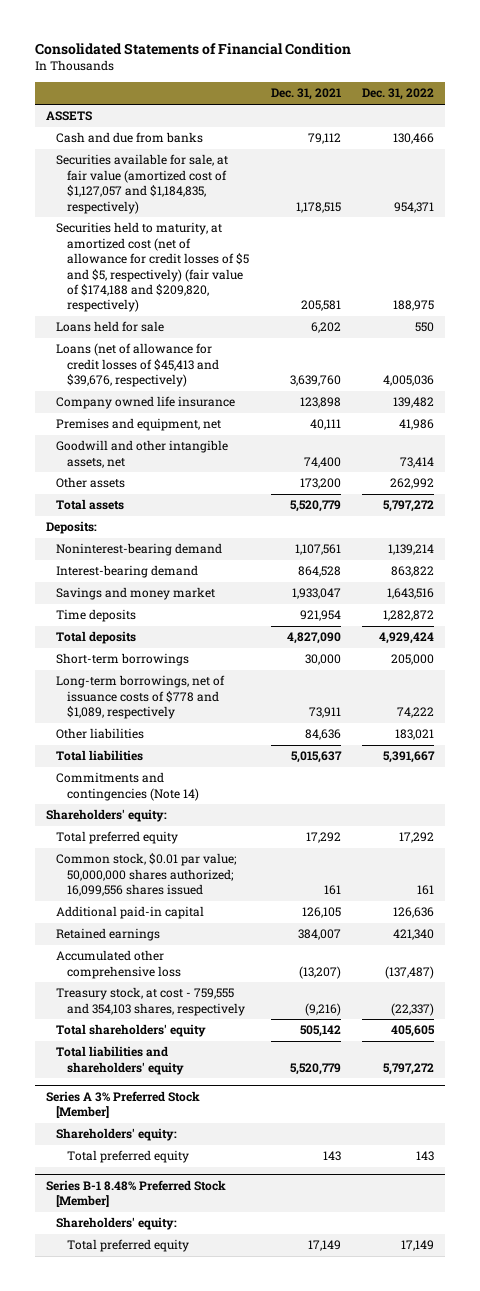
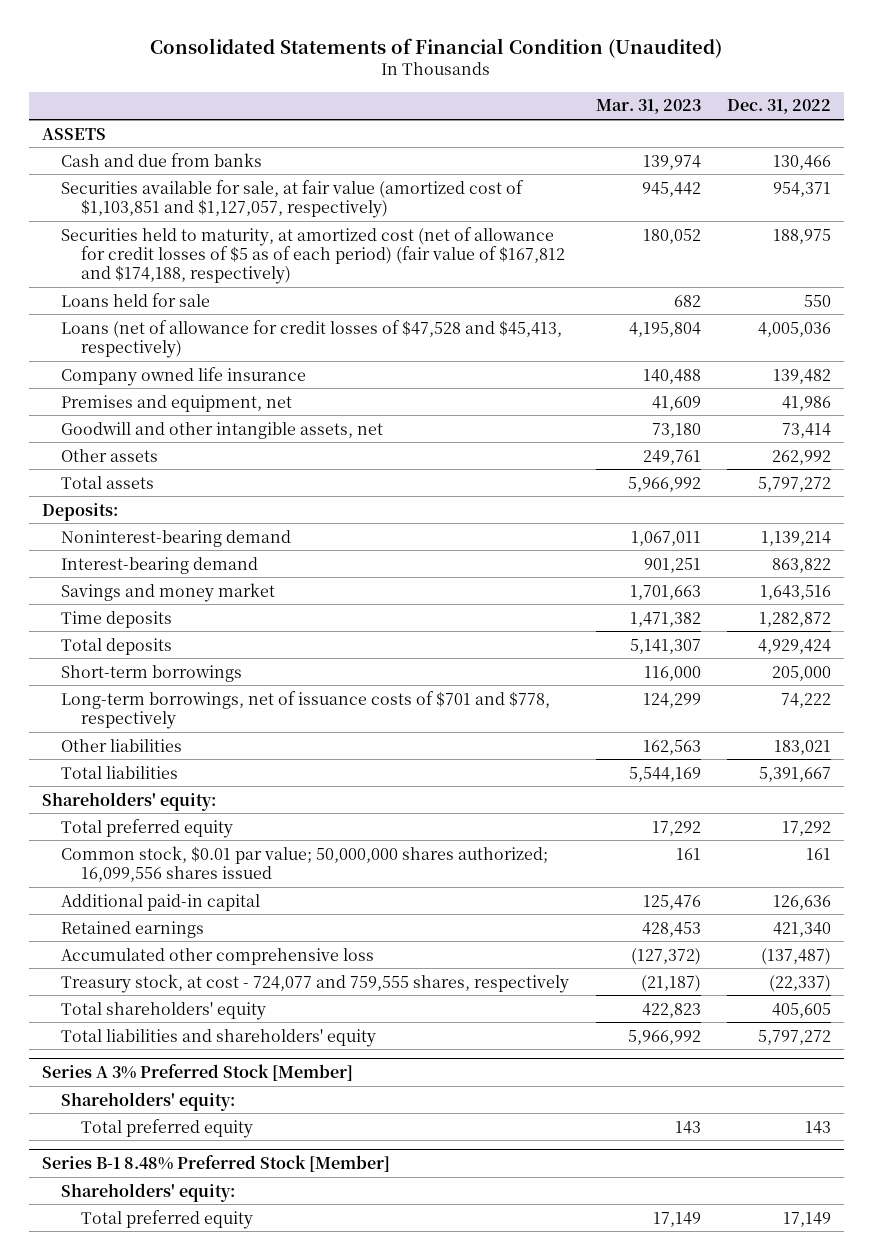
- Consolidated Statements of Financial Condition
+ Consolidated Statements of Financial Condition (Unaudited)
- | Dec. 31, 2021 | Dec. 31, 2022
+ | Mar. 31, 2023 | Dec. 31, 2022
- Securities available for sale, at fair value (amortized cost of $1,127,057 and $1,184,835, respectively) | 1,178,515 | 954,371
- Securities held to maturity, at amortized cost (net of allowance for credit losses of $5 and $5, respectively) (fair value of $174,188 and $209,820, respectively) | 205,581 | 188,975
+ Securities available for sale, at fair value (amortized cost of $1,103,851 and $1,127,057, respectively) | 945,442 | 954,371
+ Securities held to maturity, at amortized cost (net of allowance for credit losses of $5 as of each period) (fair value of $167,812 and $174,188, respectively) | 180,052 | 188,975
- Loans (net of allowance for credit losses of $45,413 and $39,676, respectively) | 3,639,760 | 4,005,036
+ Loans (net of allowance for credit losses of $47,528 and $45,413, respectively) | 4,195,804 | 4,005,036
- Long-term borrowings, net of issuance costs of $778 and $1,089, respectively | 73,911 | 74,222
+ Long-term borrowings, net of issuance costs of $701 and $778, respectively | 124,299 | 74,222
- Commitments and contingencies (Note 14)
- Treasury stock, at cost - 759,555 and 354,103 shares, respectively | (9,216) | (22,337)
+ Treasury stock, at cost - 724,077 and 759,555 shares, respectively | (21,187) | (22,337)

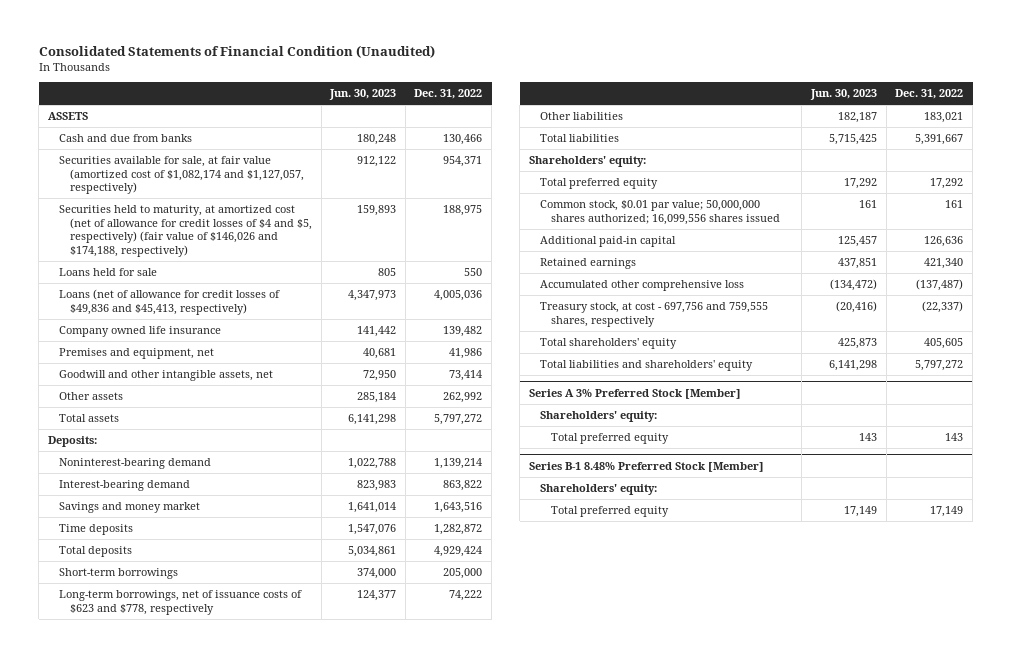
- | Mar. 31, 2023 | Dec. 31, 2022
+ | Jun. 30, 2023 | Dec. 31, 2022
- Securities available for sale, at fair value (amortized cost of $1,103,851 and $1,127,057, respectively) | 945,442 | 954,371
- Securities held to maturity, at amortized cost (net of allowance for credit losses of $5 as of each period) (fair value of $167,812 and $174,188, respectively) | 180,052 | 188,975
+ Securities available for sale, at fair value (amortized cost of $1,082,174 and $1,127,057, respectively) | 912,122 | 954,371
+ Securities held to maturity, at amortized cost (net of allowance for credit losses of $4 and $5, respectively) (fair value of $146,026 and $174,188, respectively) | 159,893 | 188,975
- Loans (net of allowance for credit losses of $47,528 and $45,413, respectively) | 4,195,804 | 4,005,036
+ Loans (net of allowance for credit losses of $49,836 and $45,413, respectively) | 4,347,973 | 4,005,036
- Long-term borrowings, net of issuance costs of $701 and $778, respectively | 124,299 | 74,222
+ Long-term borrowings, net of issuance costs of $623 and $778, respectively | 124,377 | 74,222
- Treasury stock, at cost - 724,077 and 759,555 shares, respectively | (21,187) | (22,337)
+ Treasury stock, at cost - 697,756 and 759,555 shares, respectively | (20,416) | (22,337)

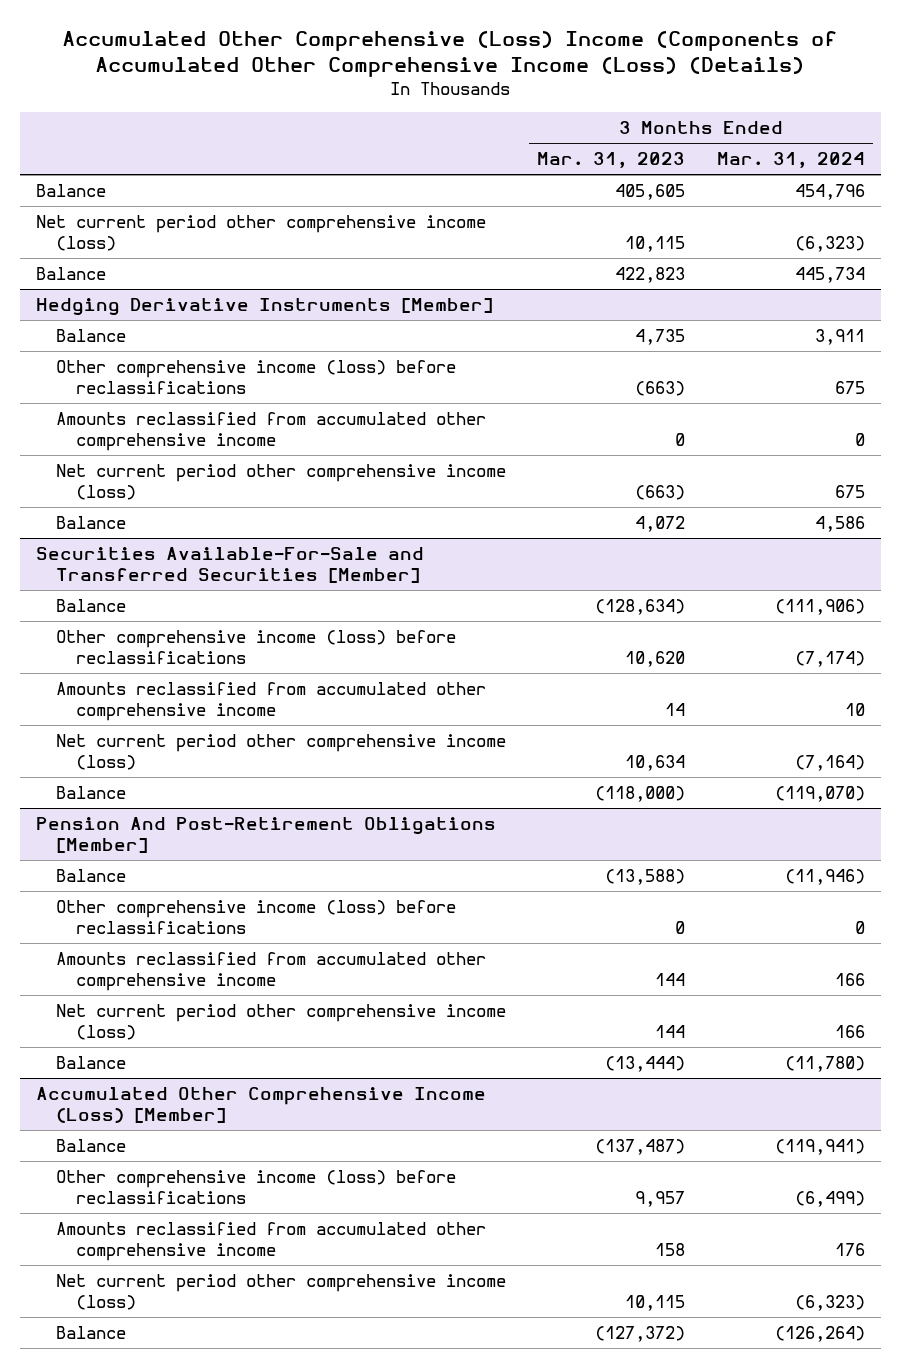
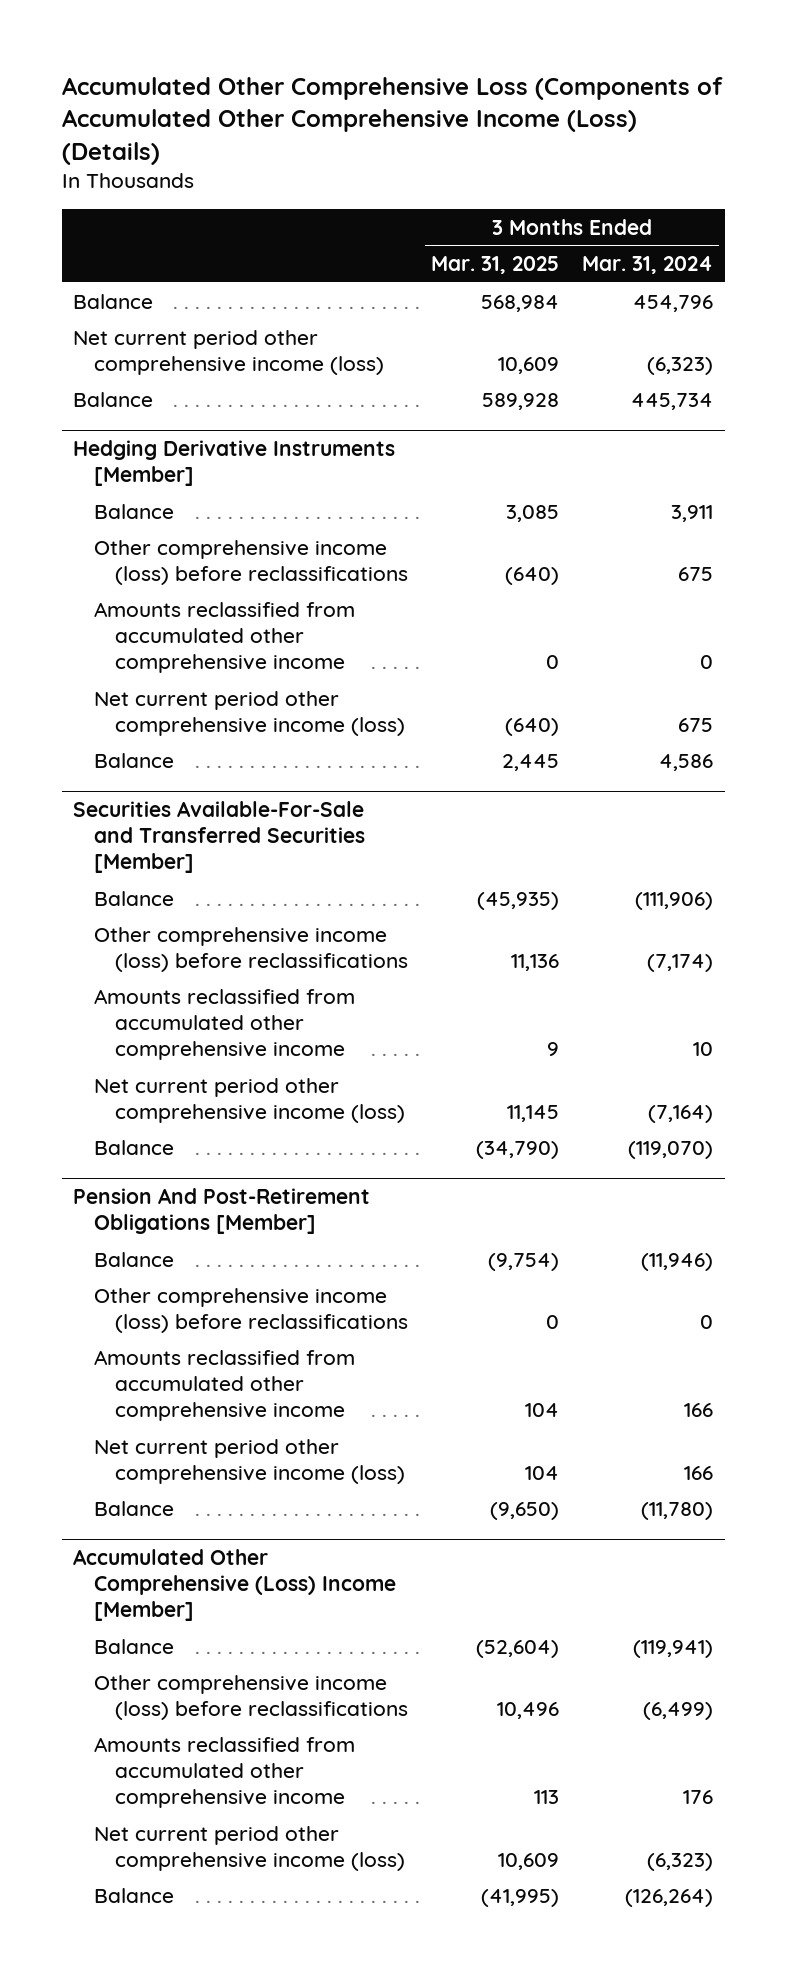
- Accumulated Other Comprehensive (Loss) Income (Components of Accumulated Other Comprehensive Income (Loss) (Details)
+ Accumulated Other Comprehensive Loss (Components of Accumulated Other Comprehensive Income (Loss) (Details)
- | 3 Months Ended Mar. 31, 2023 | 3 Months Ended Mar. 31, 2024
+ | 3 Months Ended Mar. 31, 2025 | 3 Months Ended Mar. 31, 2024
- Accumulated Other Comprehensive Income (Loss) [Member]
+ Accumulated Other Comprehensive (Loss) Income [Member]

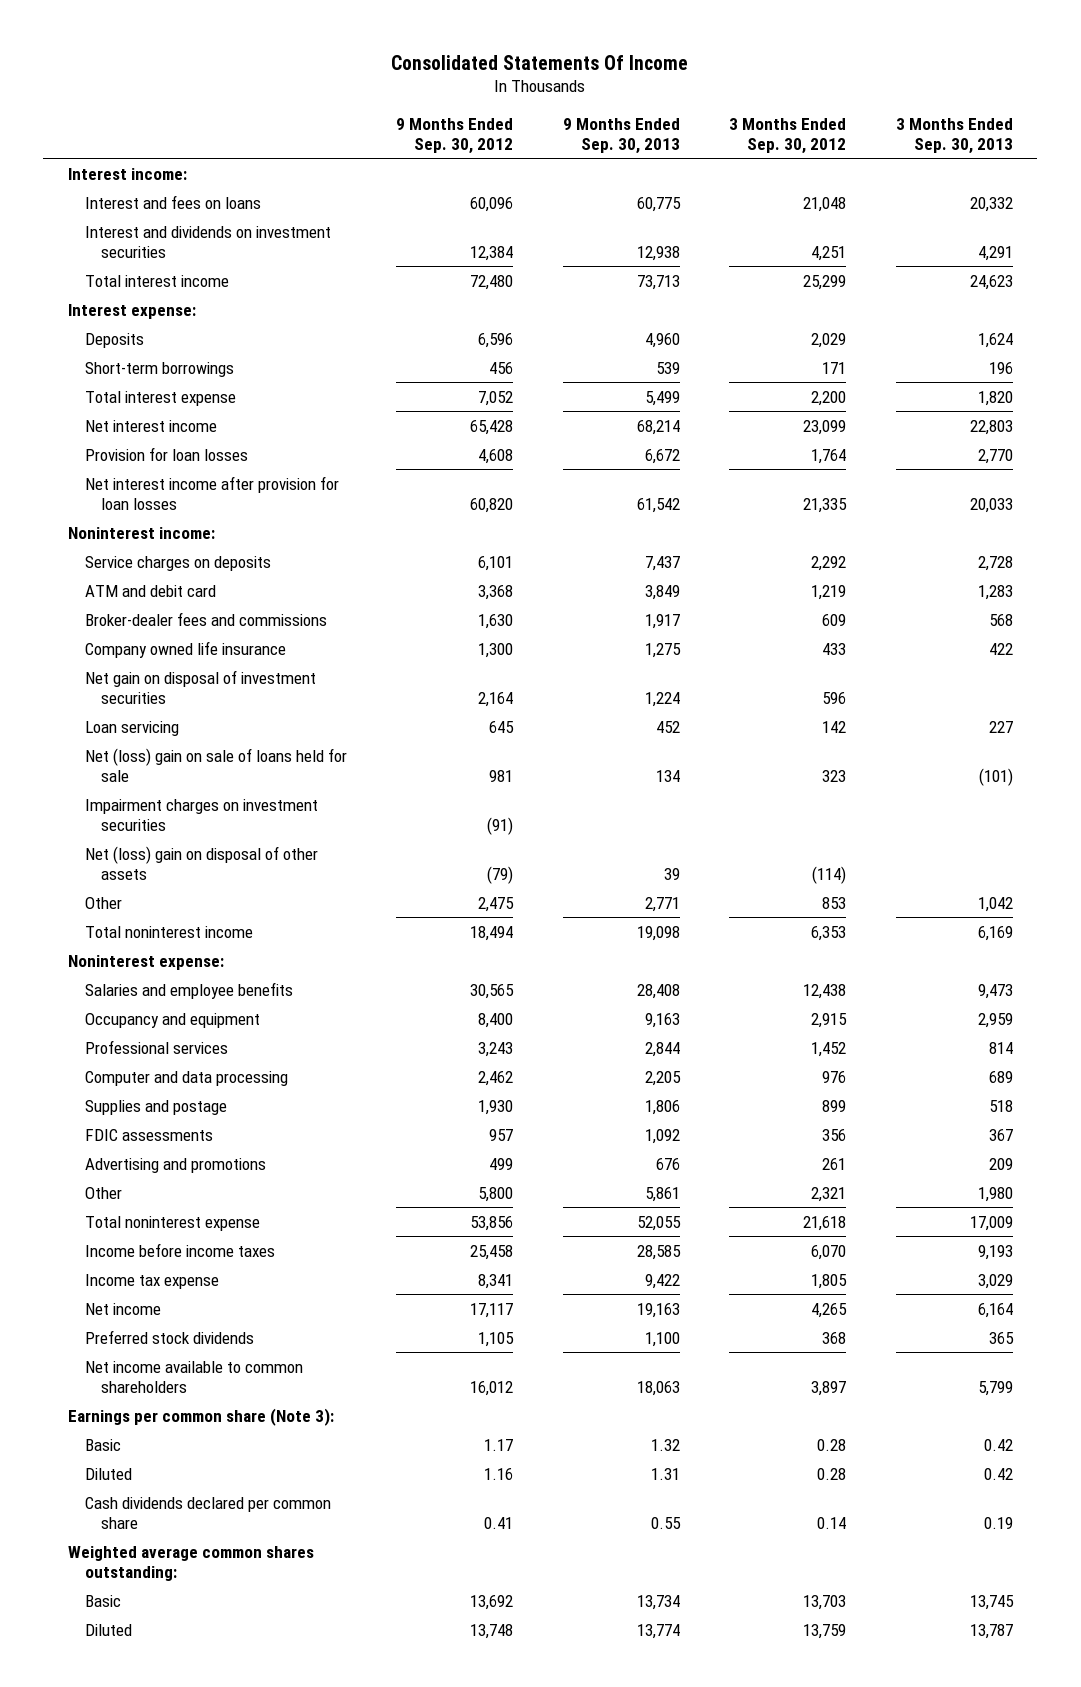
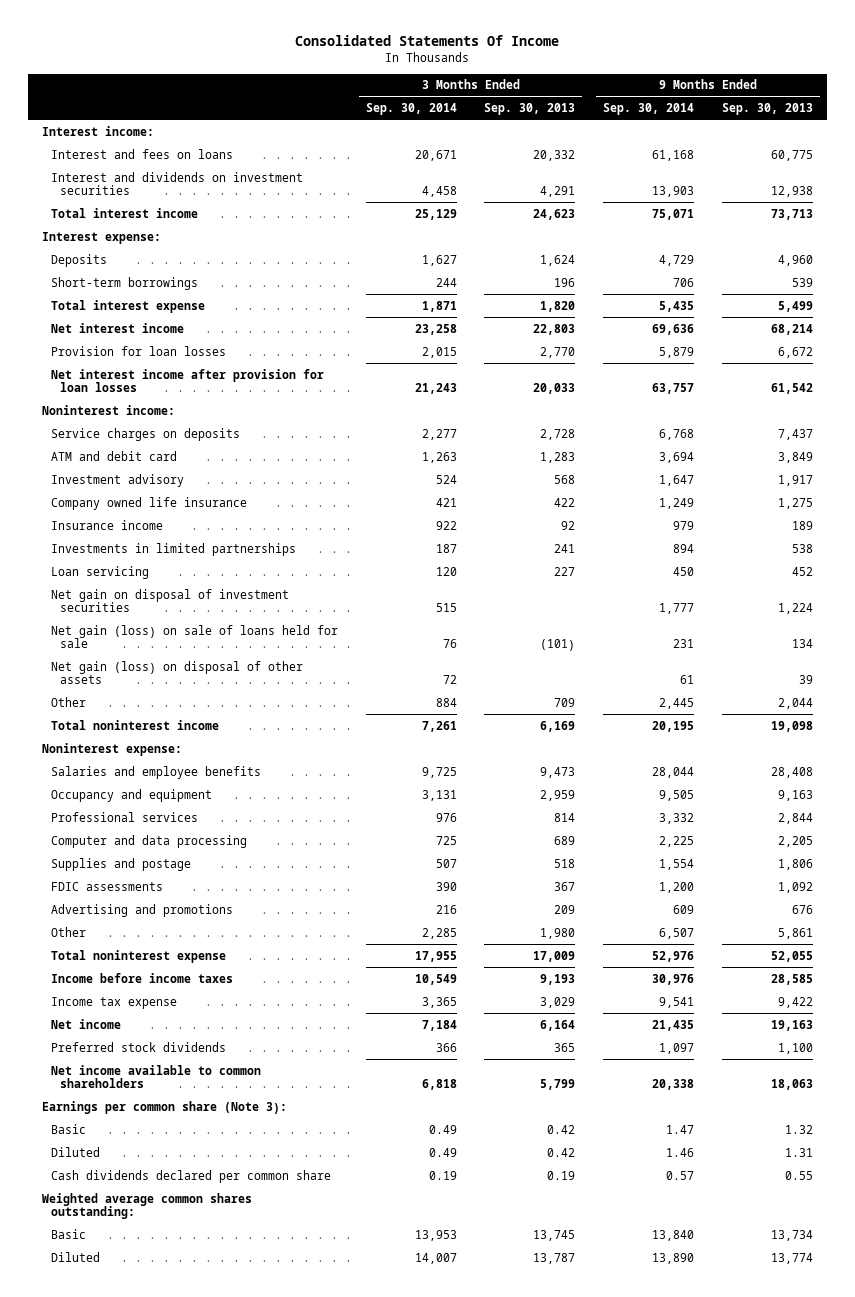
- | 9 Months Ended Sep. 30, 2012 | 9 Months Ended Sep. 30, 2013 | 3 Months Ended Sep. 30, 2012 | 3 Months Ended Sep. 30, 2013
+ | 3 Months Ended Sep. 30, 2014 | 3 Months Ended Sep. 30, 2013 | 9 Months Ended Sep. 30, 2014 | 9 Months Ended Sep. 30, 2013
- Broker-dealer fees and commissions | 1,630 | 1,917 | 609 | 568
+ Investment advisory | 524 | 568 | 1,647 | 1,917
+ Insurance income | 922 | 92 | 979 | 189
+ Investments in limited partnerships | 187 | 241 | 894 | 538
- Net (loss) gain on sale of loans held for sale | 981 | 134 | 323 | (101)
- Impairment charges on investment securities | (91) | | |
- Net (loss) gain on disposal of other assets | (79) | 39 | (114) |
- Other | 2,475 | 2,771 | 853 | 1,042
moved down: Net gain on disposal of investment securities | 515 | | 1,777 | 1,224
+ Net gain (loss) on sale of loans held for sale | 76 | (101) | 231 | 134
+ Net gain (loss) on disposal of other assets | 72 | | 61 | 39
+ Other | 884 | 709 | 2,445 | 2,044

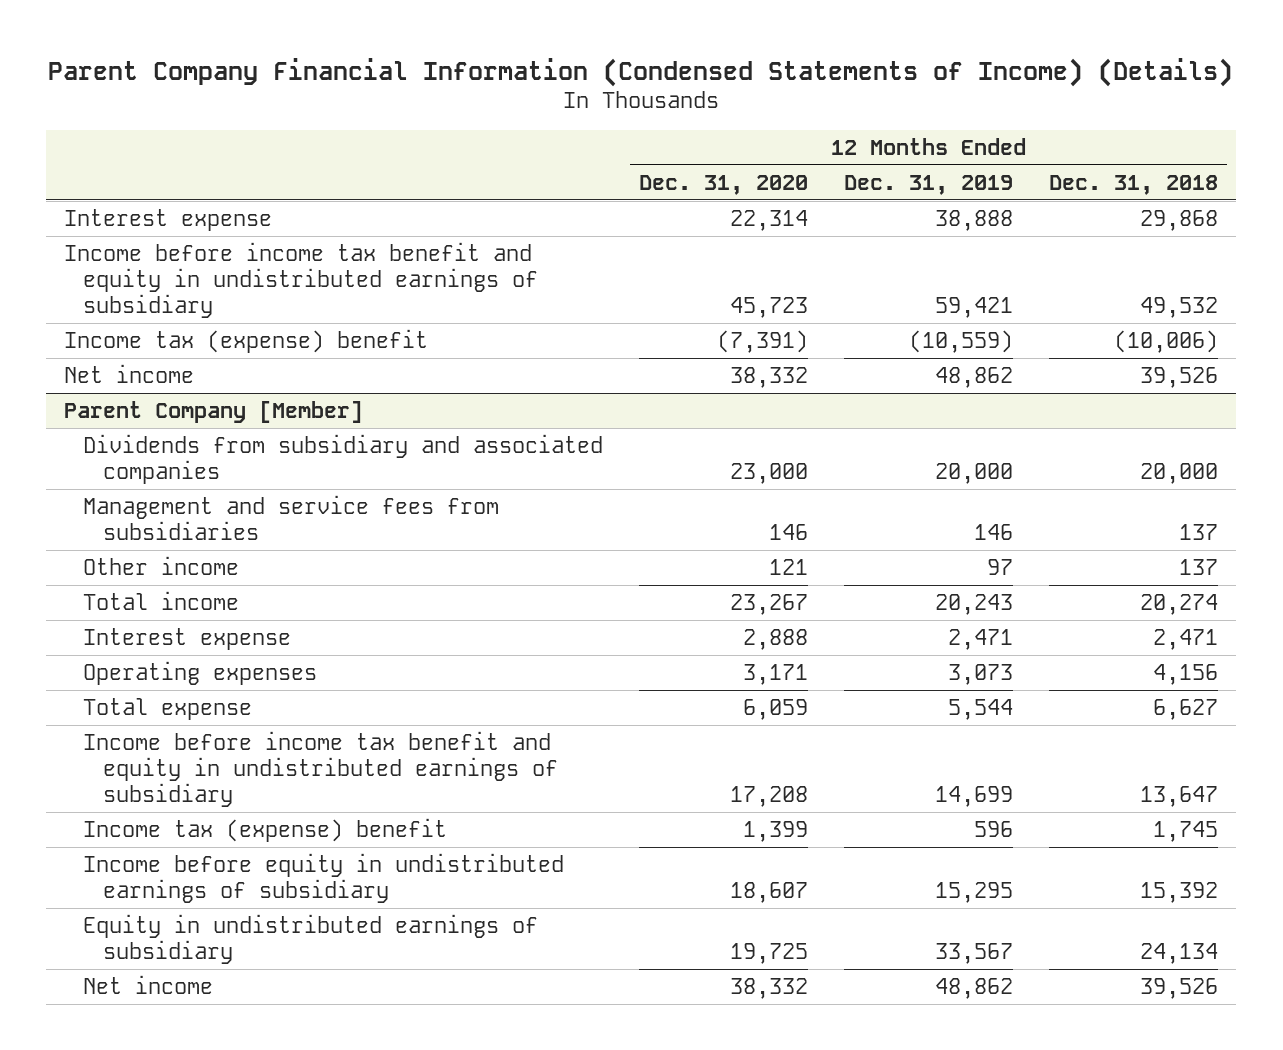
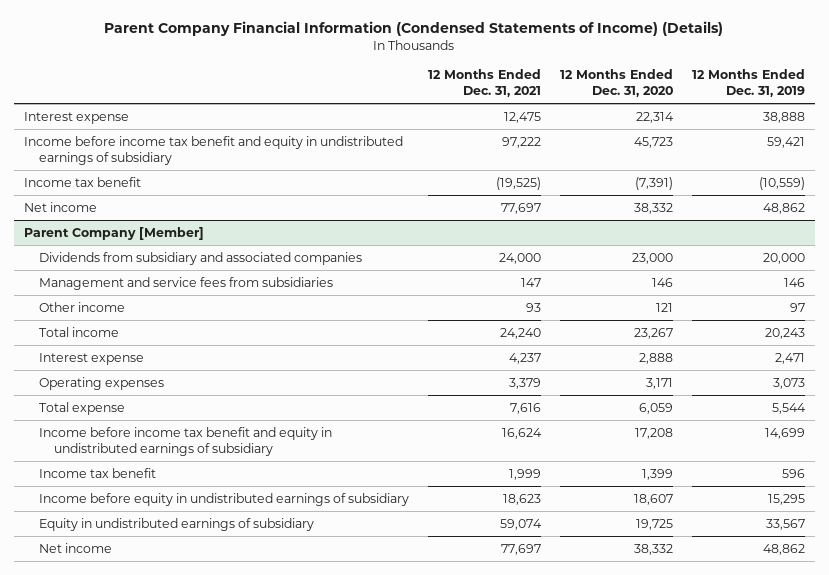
- | 12 Months Ended Dec. 31, 2020 | 12 Months Ended Dec. 31, 2019 | 12 Months Ended Dec. 31, 2018
+ | 12 Months Ended Dec. 31, 2021 | 12 Months Ended Dec. 31, 2020 | 12 Months Ended Dec. 31, 2019
- Income tax (expense) benefit | (7,391) | (10,559) | (10,006)
+ Income tax benefit | (19,525) | (7,391) | (10,559)
@ Parent Company [Member]
- Income tax (expense) benefit | 1,399 | 596 | 1,745
+ Income tax benefit | 1,999 | 1,399 | 596

